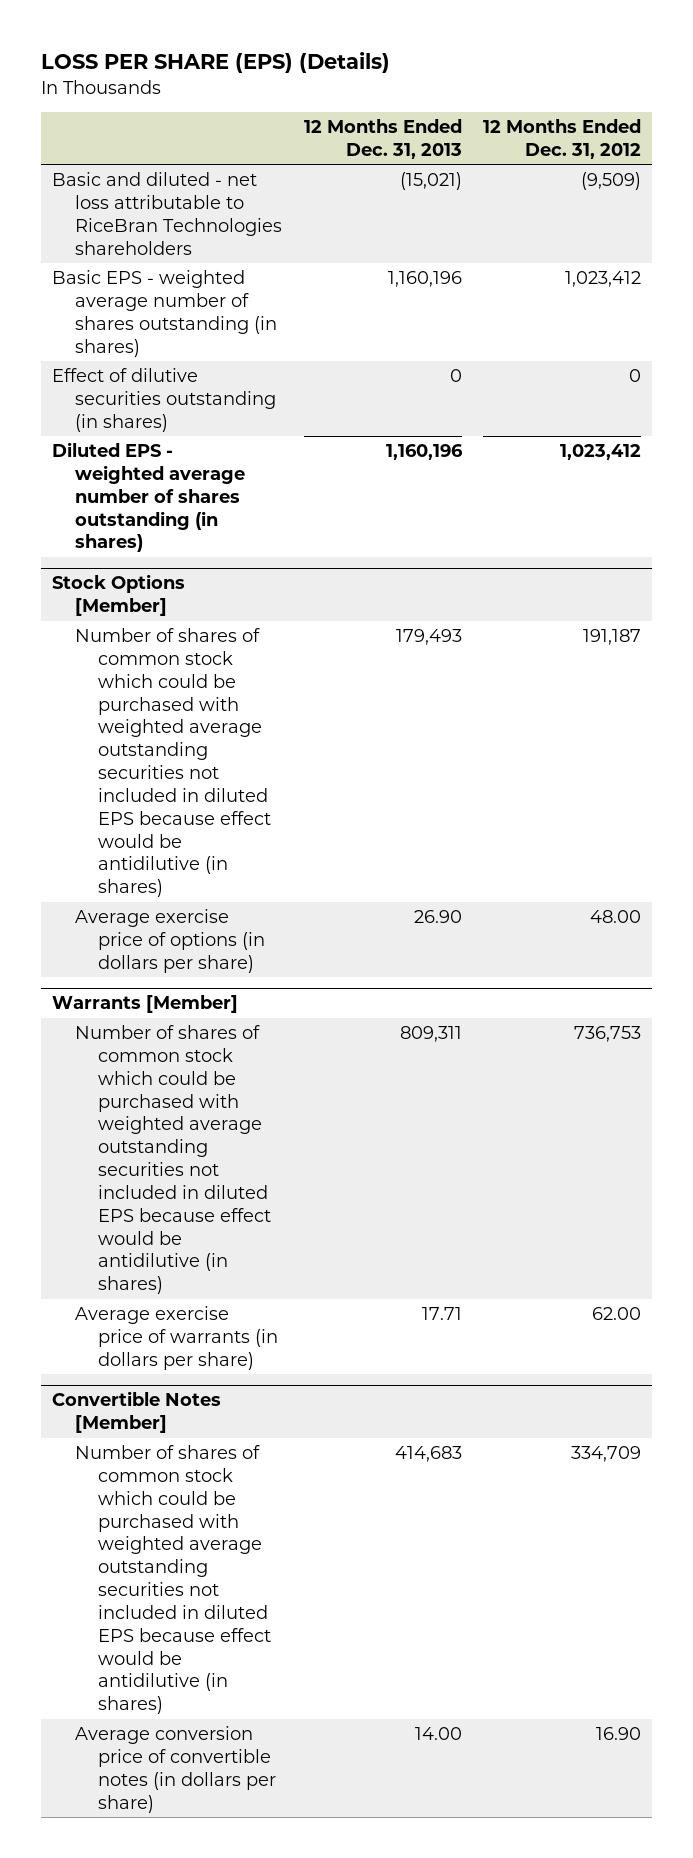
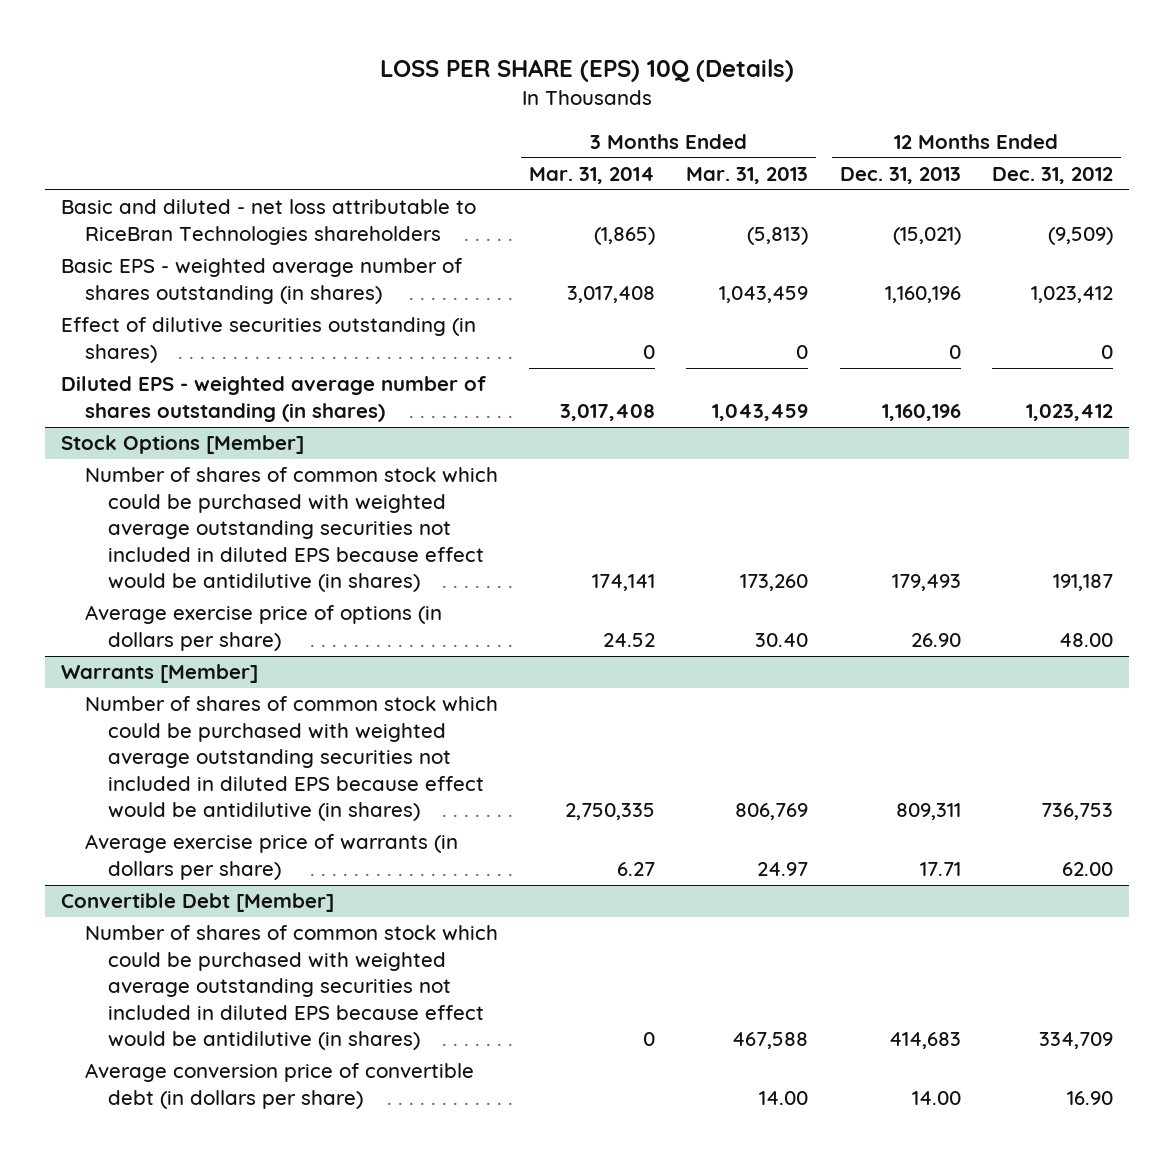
- LOSS PER SHARE (EPS) (Details)
+ LOSS PER SHARE (EPS) 10Q (Details)
- | 12 Months Ended Dec. 31, 2013 | 12 Months Ended Dec. 31, 2012
+ | 3 Months Ended Mar. 31, 2014 | 3 Months Ended Mar. 31, 2013 | 12 Months Ended Dec. 31, 2013 | 12 Months Ended Dec. 31, 2012
- Convertible Notes [Member]
+ Convertible Debt [Member]
- Average conversion price of convertible notes (in dollars per share) | 14.00 | 16.90
+ Average conversion price of convertible debt (in dollars per share) | | 14.00 | 14.00 | 16.90

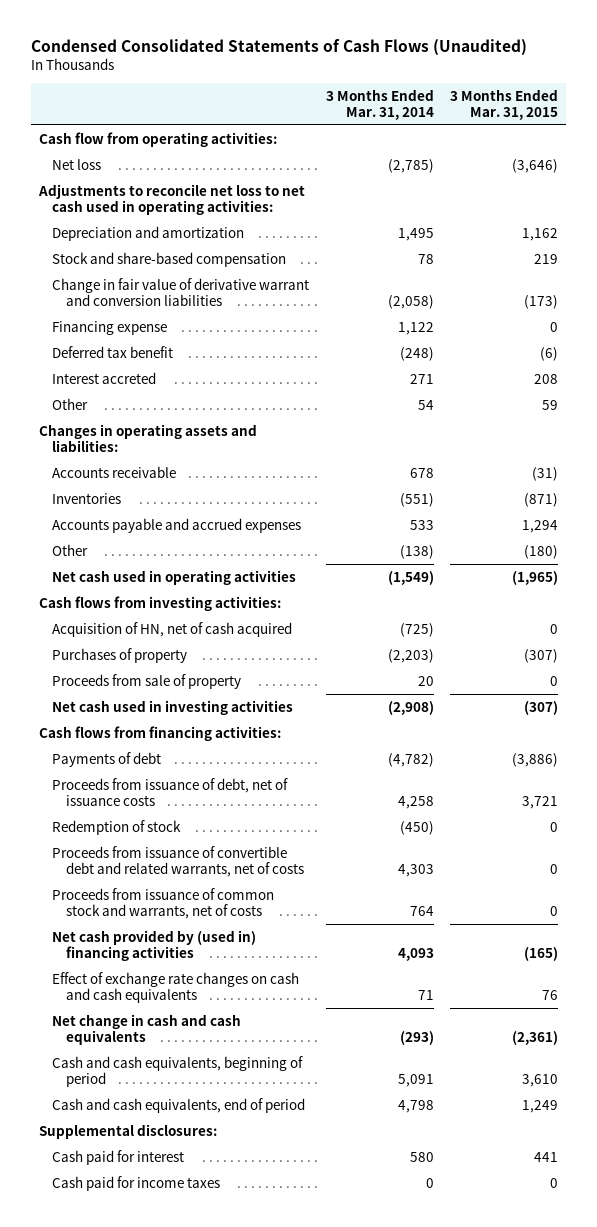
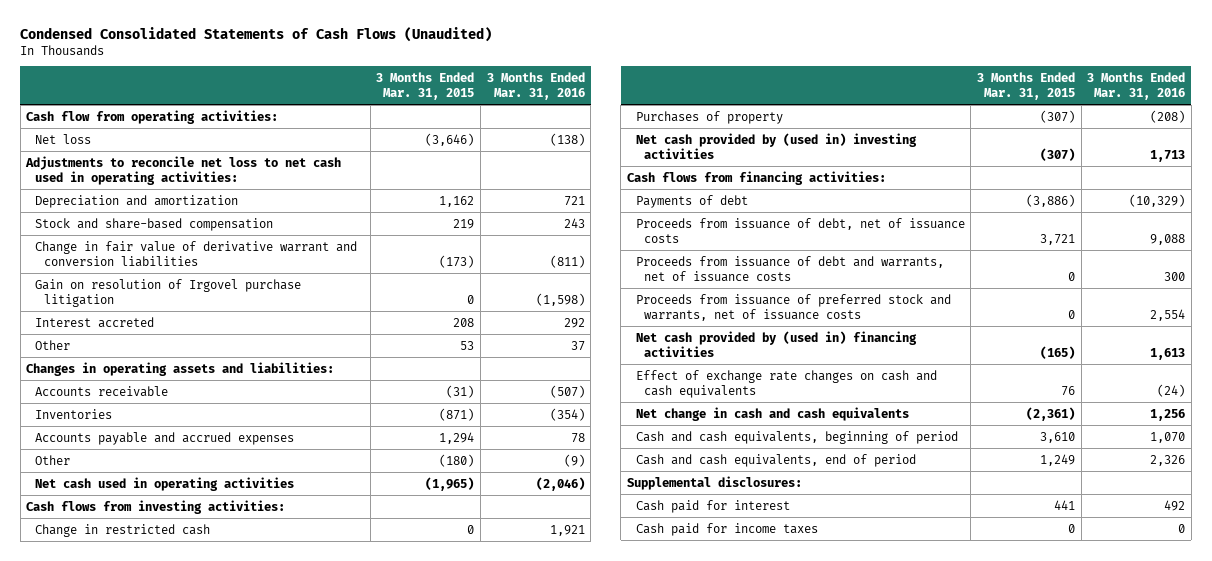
- | 3 Months Ended Mar. 31, 2014 | 3 Months Ended Mar. 31, 2015
+ | 3 Months Ended Mar. 31, 2015 | 3 Months Ended Mar. 31, 2016
- Financing expense | 1,122 | 0
- Deferred tax benefit | (248) | (6)
+ Gain on resolution of Irgovel purchase litigation | 0 | (1,598)
- Other | 54 | 59
+ Other | 53 | 37
- Acquisition of HN, net of cash acquired | (725) | 0
+ Change in restricted cash | 0 | 1,921
- Proceeds from sale of property | 20 | 0
- Net cash used in investing activities | (2,908) | (307)
+ Net cash provided by (used in) investing activities | (307) | 1,713
- Redemption of stock | (450) | 0
- Proceeds from issuance of convertible debt and related warrants, net of costs | 4,303 | 0
- Proceeds from issuance of common stock and warrants, net of costs | 764 | 0
+ Proceeds from issuance of debt and warrants, net of issuance costs | 0 | 300
+ Proceeds from issuance of preferred stock and warrants, net of issuance costs | 0 | 2,554

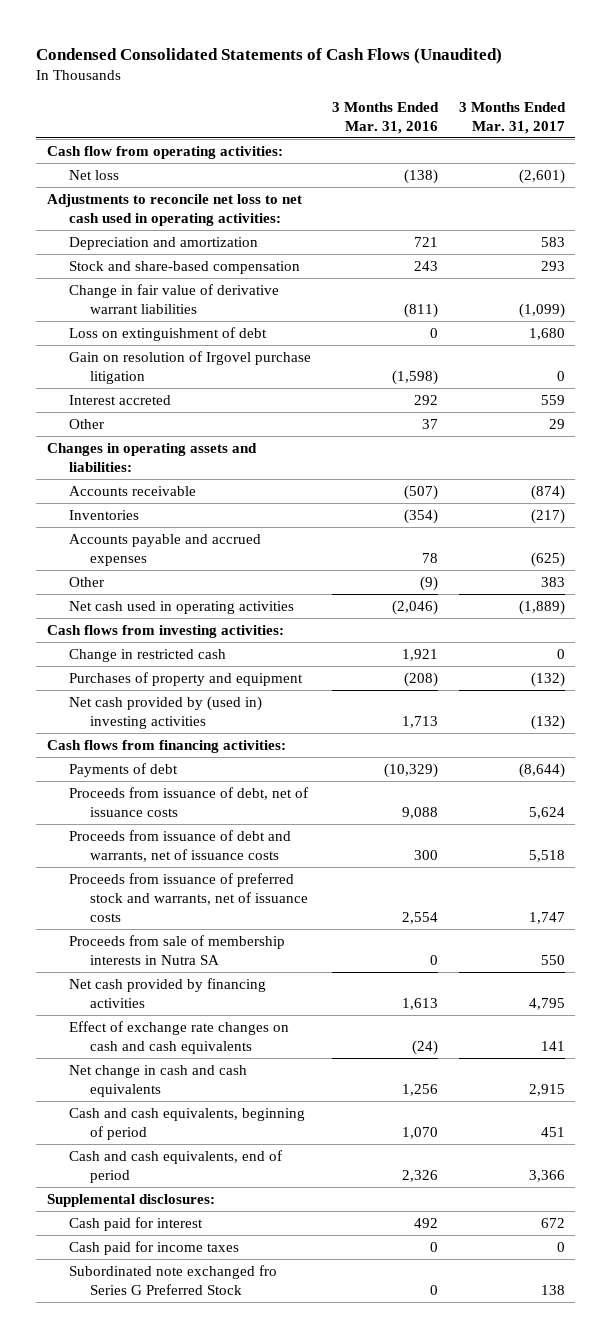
- | 3 Months Ended Mar. 31, 2015 | 3 Months Ended Mar. 31, 2016
+ | 3 Months Ended Mar. 31, 2016 | 3 Months Ended Mar. 31, 2017
- Change in fair value of derivative warrant and conversion liabilities | (173) | (811)
+ Change in fair value of derivative warrant liabilities | (811) | (1,099)
+ Loss on extinguishment of debt | 0 | 1,680
- Purchases of property | (307) | (208)
+ Purchases of property and equipment | (208) | (132)
- Net cash provided by (used in) financing activities | (165) | 1,613
+ Proceeds from sale of membership interests in Nutra SA | 0 | 550
+ Net cash provided by financing activities | 1,613 | 4,795
+ Subordinated note exchanged fro Series G Preferred Stock | 0 | 138

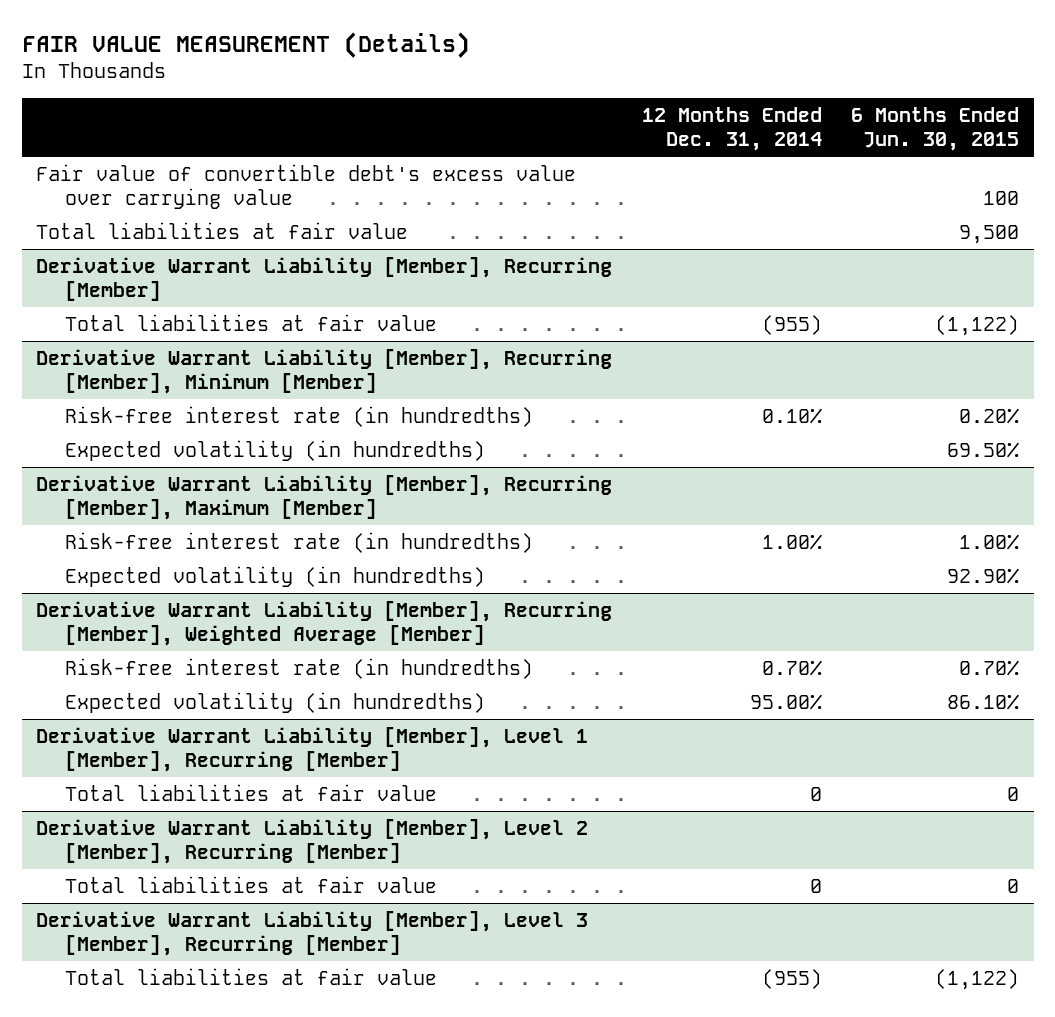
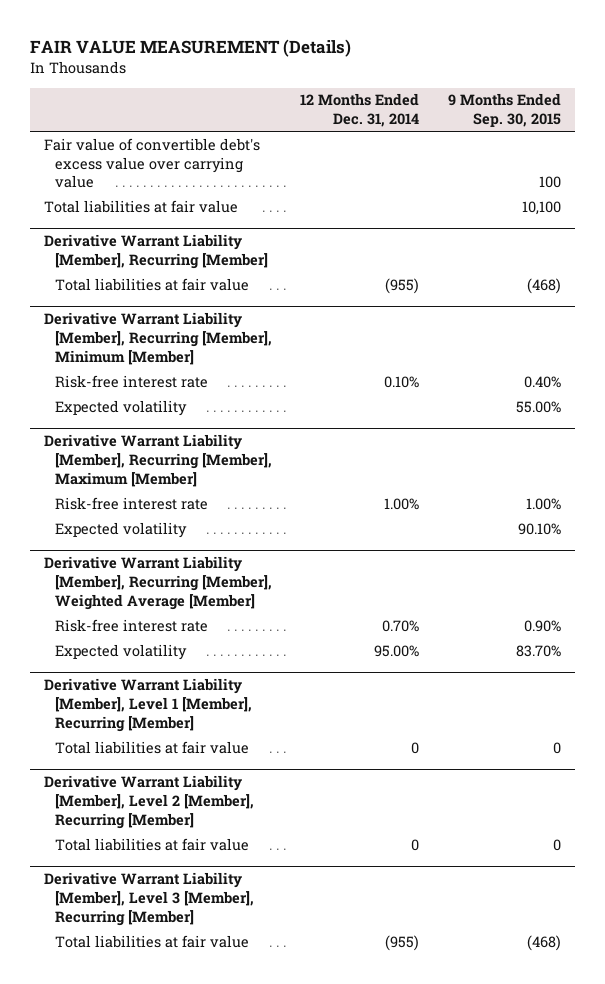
- | 12 Months Ended Dec. 31, 2014 | 6 Months Ended Jun. 30, 2015
+ | 12 Months Ended Dec. 31, 2014 | 9 Months Ended Sep. 30, 2015
@ Derivative Warrant Liability [Member], Recurring [Member], Minimum [Member]
- Risk-free interest rate (in hundredths) | 0.10% | 0.20%
- Expected volatility (in hundredths) | | 69.50%
+ Risk-free interest rate | 0.10% | 0.40%
+ Expected volatility | | 55.00%
@ Derivative Warrant Liability [Member], Recurring [Member], Maximum [Member]
- Risk-free interest rate (in hundredths) | 1.00% | 1.00%
- Expected volatility (in hundredths) | | 92.90%
+ Risk-free interest rate | 1.00% | 1.00%
+ Expected volatility | | 90.10%
@ Derivative Warrant Liability [Member], Recurring [Member], Weighted Average [Member]
- Risk-free interest rate (in hundredths) | 0.70% | 0.70%
- Expected volatility (in hundredths) | 95.00% | 86.10%
+ Risk-free interest rate | 0.70% | 0.90%
+ Expected volatility | 95.00% | 83.70%

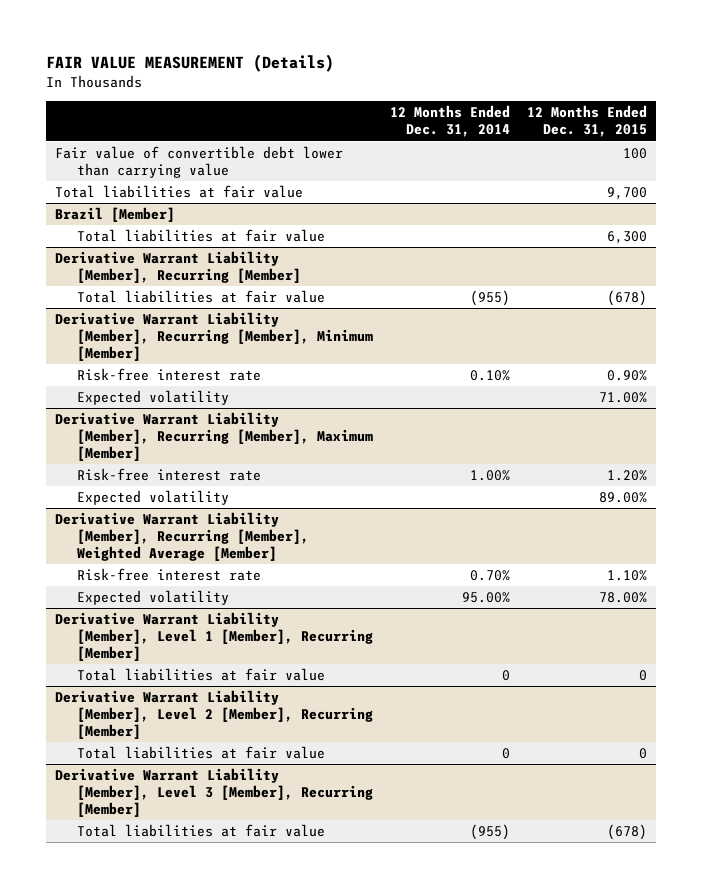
- | 12 Months Ended Dec. 31, 2014 | 9 Months Ended Sep. 30, 2015
+ | 12 Months Ended Dec. 31, 2014 | 12 Months Ended Dec. 31, 2015
- Fair value of convertible debt's excess value over carrying value | | 100
+ Fair value of convertible debt lower than carrying value | | 100
+ Brazil [Member]
+ Total liabilities at fair value | | 6,300

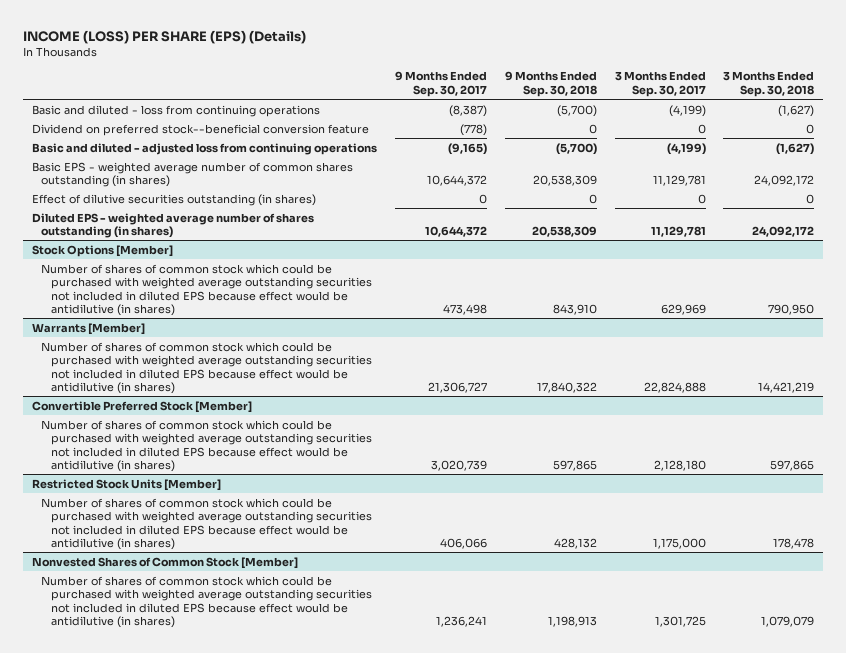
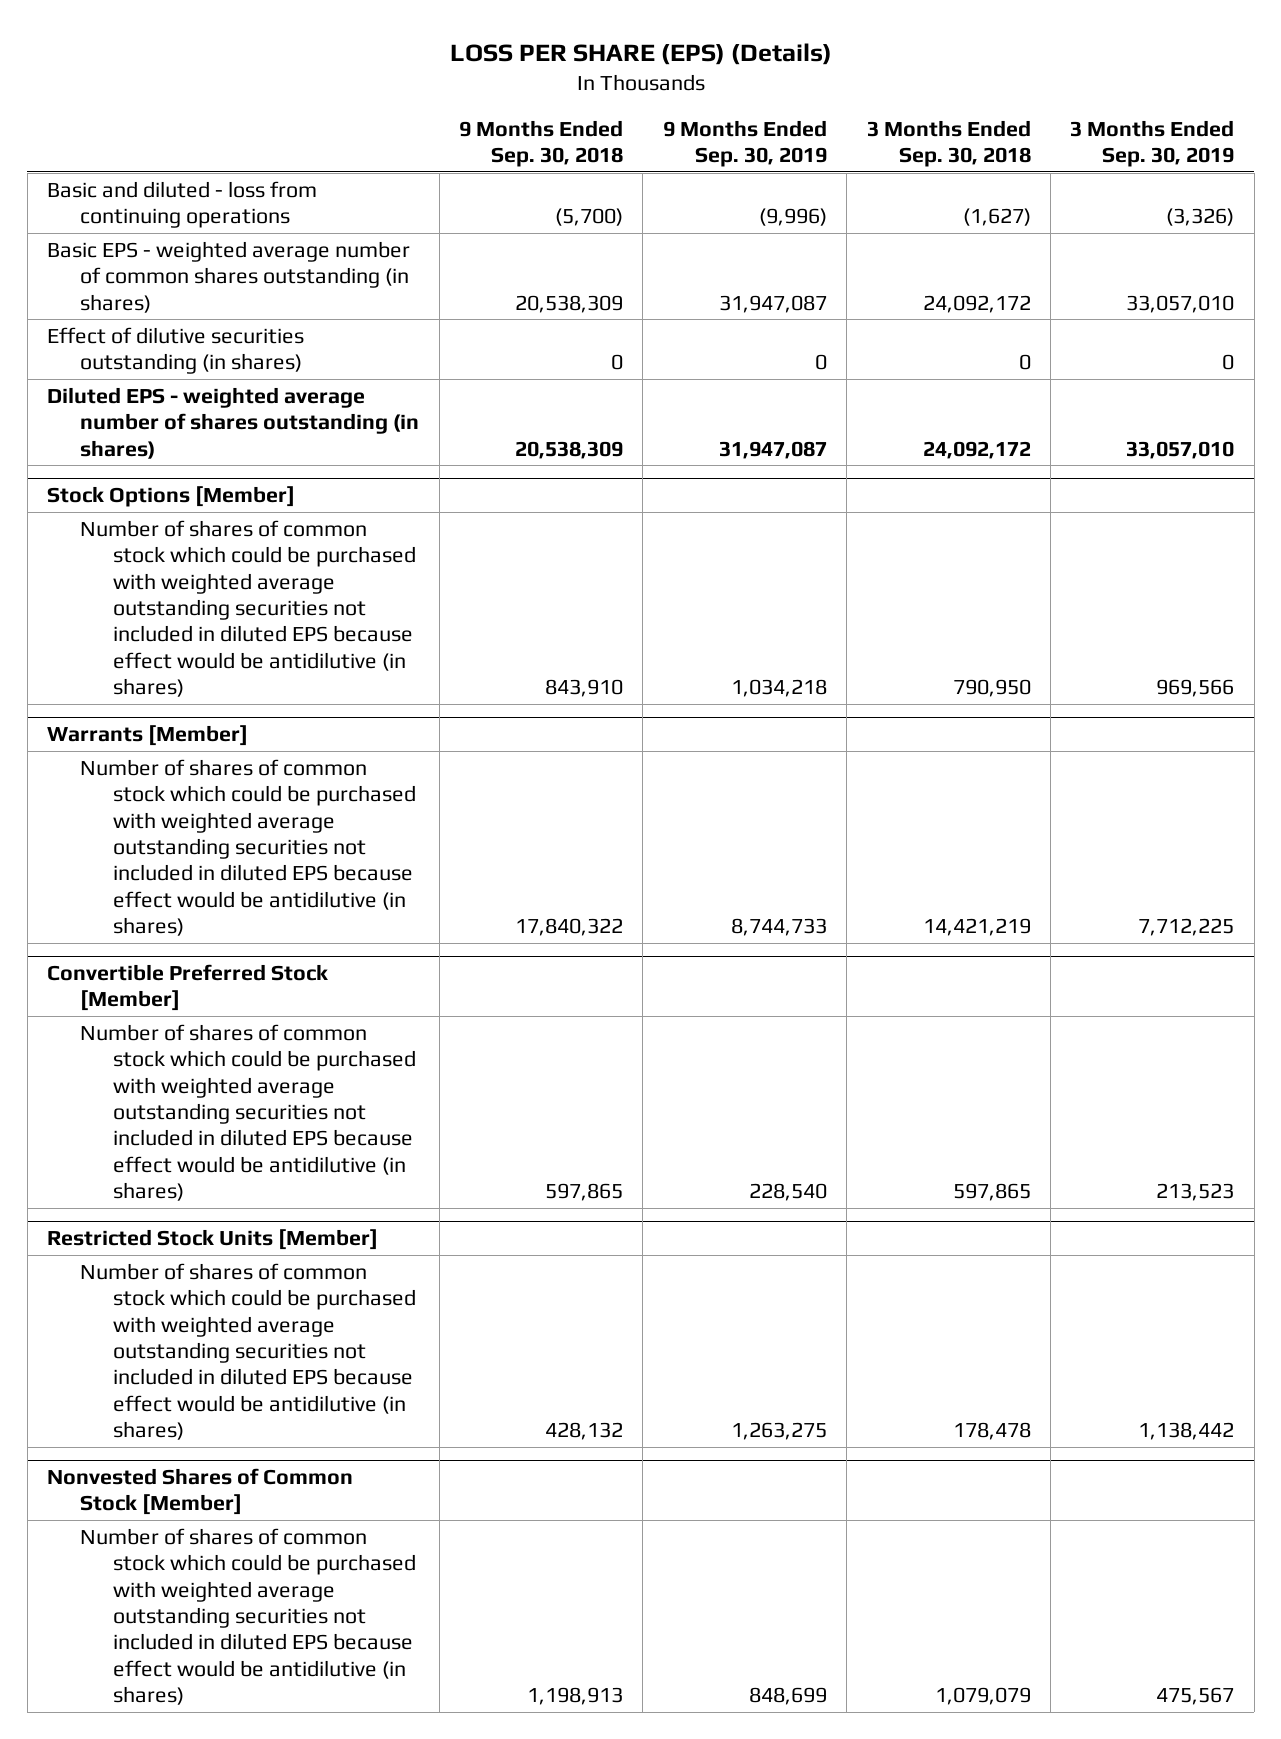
- INCOME (LOSS) PER SHARE (EPS) (Details)
+ LOSS PER SHARE (EPS) (Details)
- | 9 Months Ended Sep. 30, 2017 | 9 Months Ended Sep. 30, 2018 | 3 Months Ended Sep. 30, 2017 | 3 Months Ended Sep. 30, 2018
+ | 9 Months Ended Sep. 30, 2018 | 9 Months Ended Sep. 30, 2019 | 3 Months Ended Sep. 30, 2018 | 3 Months Ended Sep. 30, 2019
- Dividend on preferred stock--beneficial conversion feature | (778) | 0 | 0 | 0
- Basic and diluted - adjusted loss from continuing operations | (9,165) | (5,700) | (4,199) | (1,627)

